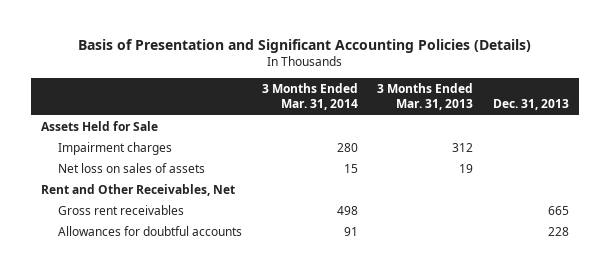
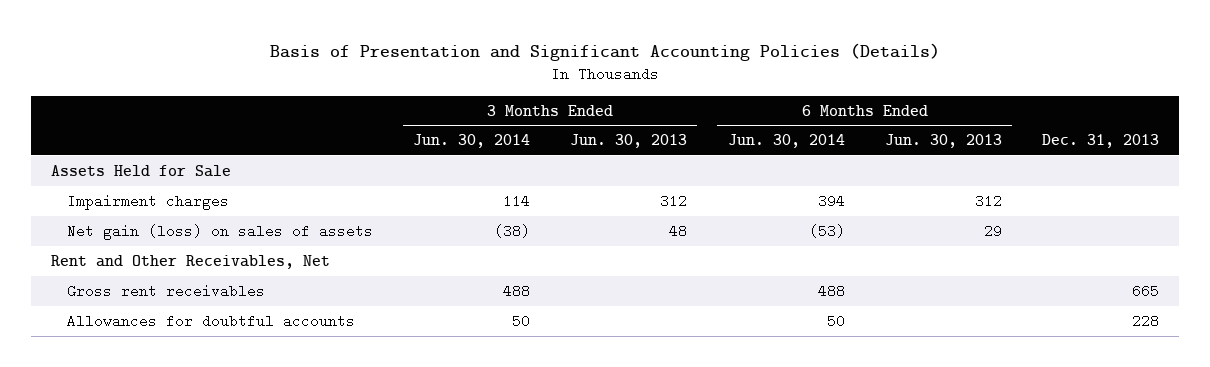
- | 3 Months Ended Mar. 31, 2014 | 3 Months Ended Mar. 31, 2013 | Dec. 31, 2013
+ | 3 Months Ended Jun. 30, 2014 | 3 Months Ended Jun. 30, 2013 | 6 Months Ended Jun. 30, 2014 | 6 Months Ended Jun. 30, 2013 | Dec. 31, 2013
- Net loss on sales of assets | 15 | 19 |
+ Net gain (loss) on sales of assets | (38) | 48 | (53) | 29 |

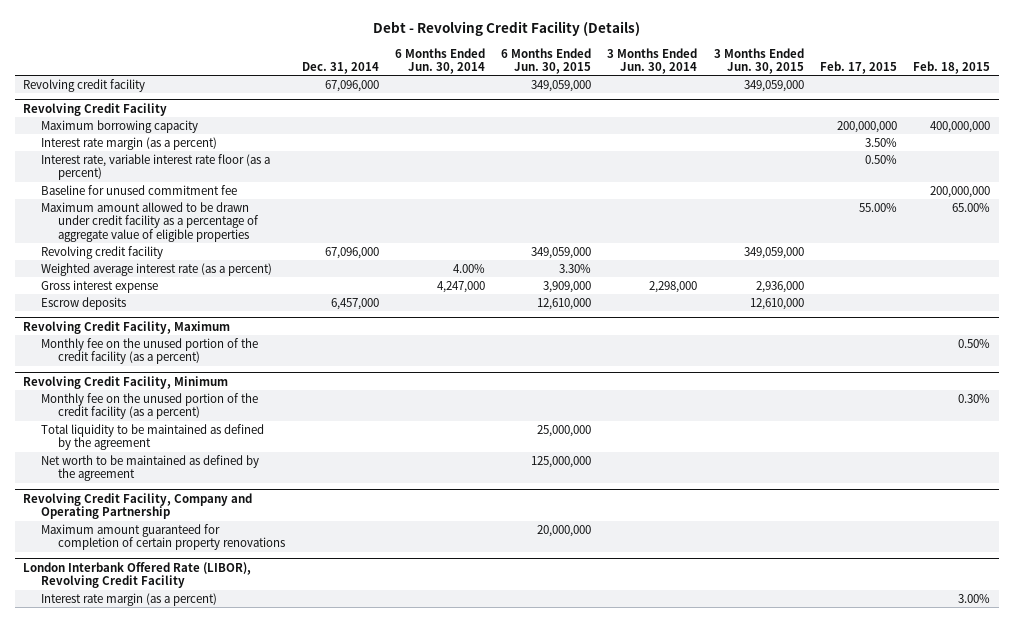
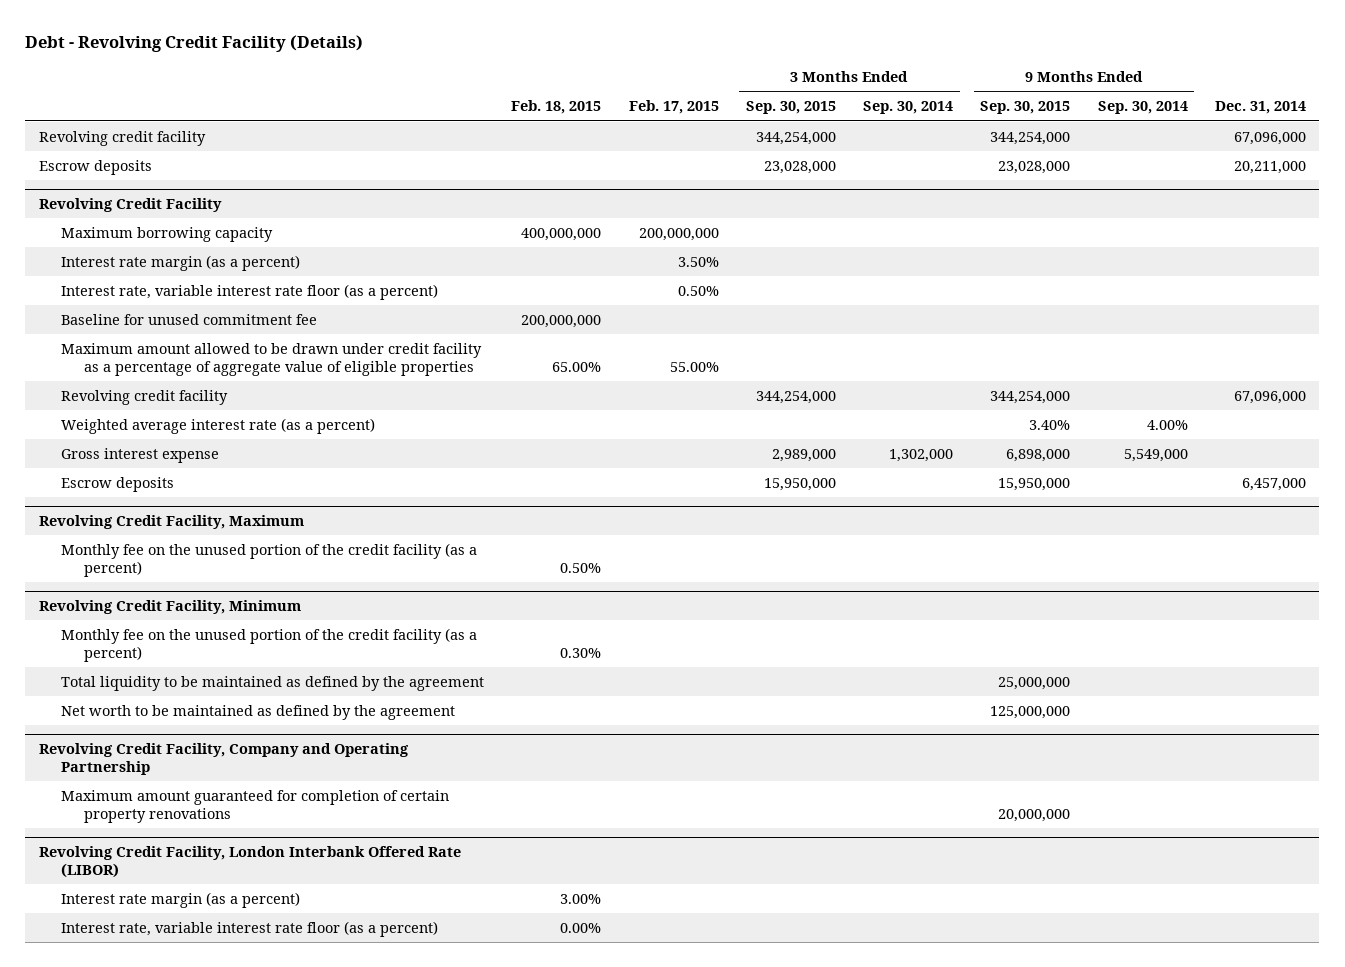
- | Dec. 31, 2014 | 6 Months Ended Jun. 30, 2014 | 6 Months Ended Jun. 30, 2015 | 3 Months Ended Jun. 30, 2014 | 3 Months Ended Jun. 30, 2015 | Feb. 17, 2015 | Feb. 18, 2015
+ | Feb. 18, 2015 | Feb. 17, 2015 | 3 Months Ended Sep. 30, 2015 | 3 Months Ended Sep. 30, 2014 | 9 Months Ended Sep. 30, 2015 | 9 Months Ended Sep. 30, 2014 | Dec. 31, 2014
+ Escrow deposits | | | 23,028,000 | | 23,028,000 | | 20,211,000
- London Interbank Offered Rate (LIBOR), Revolving Credit Facility
+ Revolving Credit Facility, London Interbank Offered Rate (LIBOR)
+ Interest rate, variable interest rate floor (as a percent) | 0.00% | | | | | |

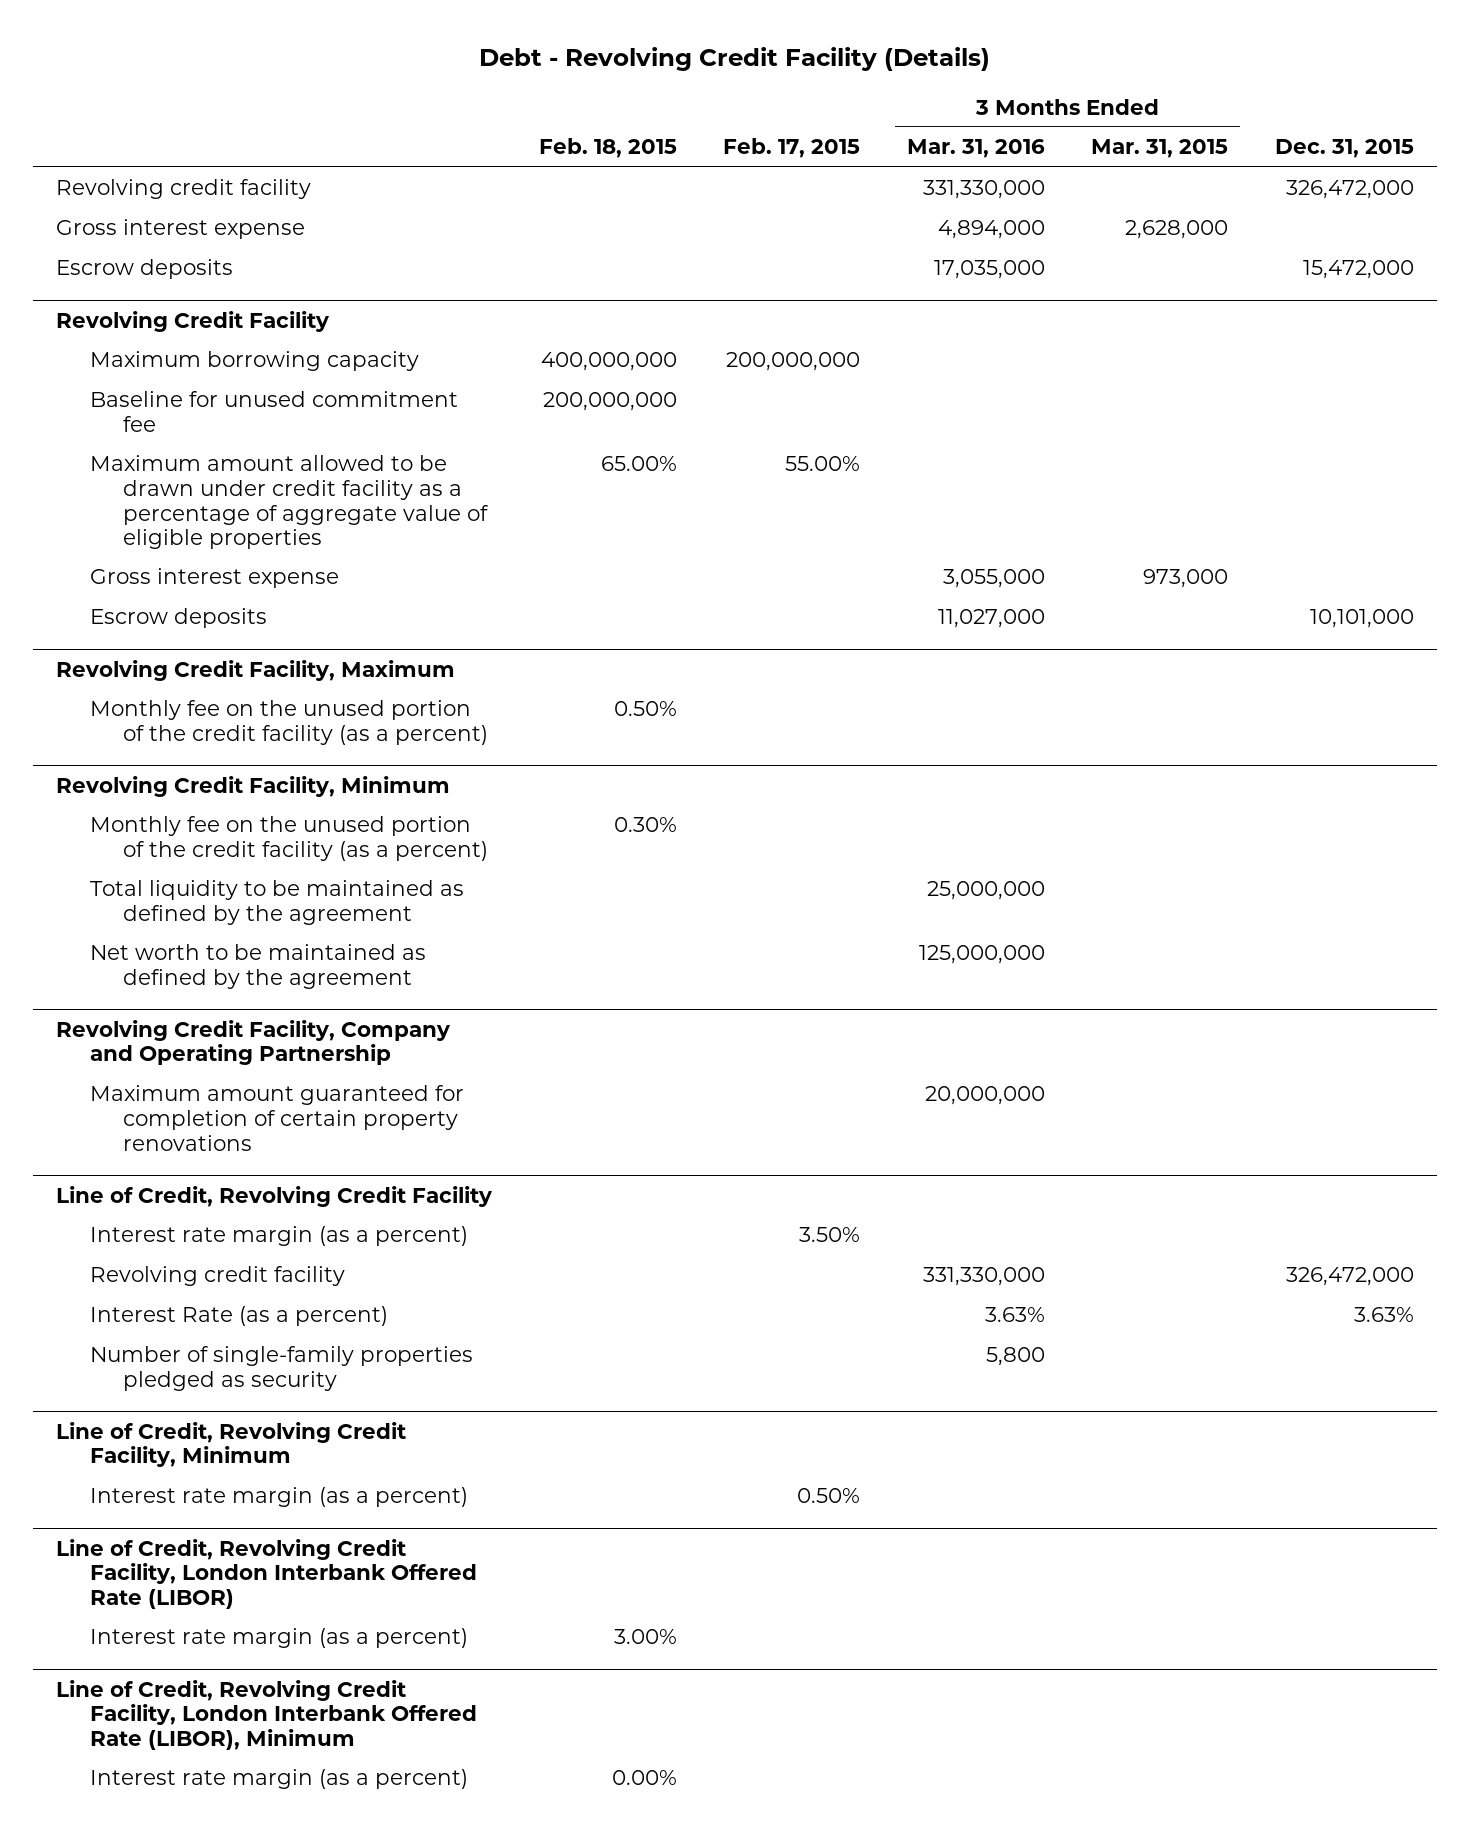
- | Feb. 18, 2015 | Feb. 17, 2015 | 3 Months Ended Sep. 30, 2015 | 3 Months Ended Sep. 30, 2014 | 9 Months Ended Sep. 30, 2015 | 9 Months Ended Sep. 30, 2014 | Dec. 31, 2014
+ | Feb. 18, 2015 | Feb. 17, 2015 | 3 Months Ended Mar. 31, 2016 | 3 Months Ended Mar. 31, 2015 | Dec. 31, 2015
+ Gross interest expense | | | 4,894,000 | 2,628,000 |
@ Revolving Credit Facility
- Interest rate margin (as a percent) | | 3.50% | | | | |
- Interest rate, variable interest rate floor (as a percent) | | 0.50% | | | | |
- Revolving credit facility | | | 344,254,000 | | 344,254,000 | | 67,096,000
- Weighted average interest rate (as a percent) | | | | | 3.40% | 4.00% |
- Revolving Credit Facility, London Interbank Offered Rate (LIBOR)
+ Line of Credit, Revolving Credit Facility
+ Interest rate margin (as a percent) | | 3.50% | | |
+ Revolving credit facility | | | 331,330,000 | | 326,472,000
+ Interest Rate (as a percent) | | | 3.63% | | 3.63%
+ Number of single-family properties pledged as security | | | 5,800 | |
+ Line of Credit, Revolving Credit Facility, Minimum
+ Interest rate margin (as a percent) | | 0.50% | | |
+ Line of Credit, Revolving Credit Facility, London Interbank Offered Rate (LIBOR)
- Interest rate, variable interest rate floor (as a percent) | 0.00% | | | | | |
+ Line of Credit, Revolving Credit Facility, London Interbank Offered Rate (LIBOR), Minimum
+ Interest rate margin (as a percent) | 0.00% | | | |

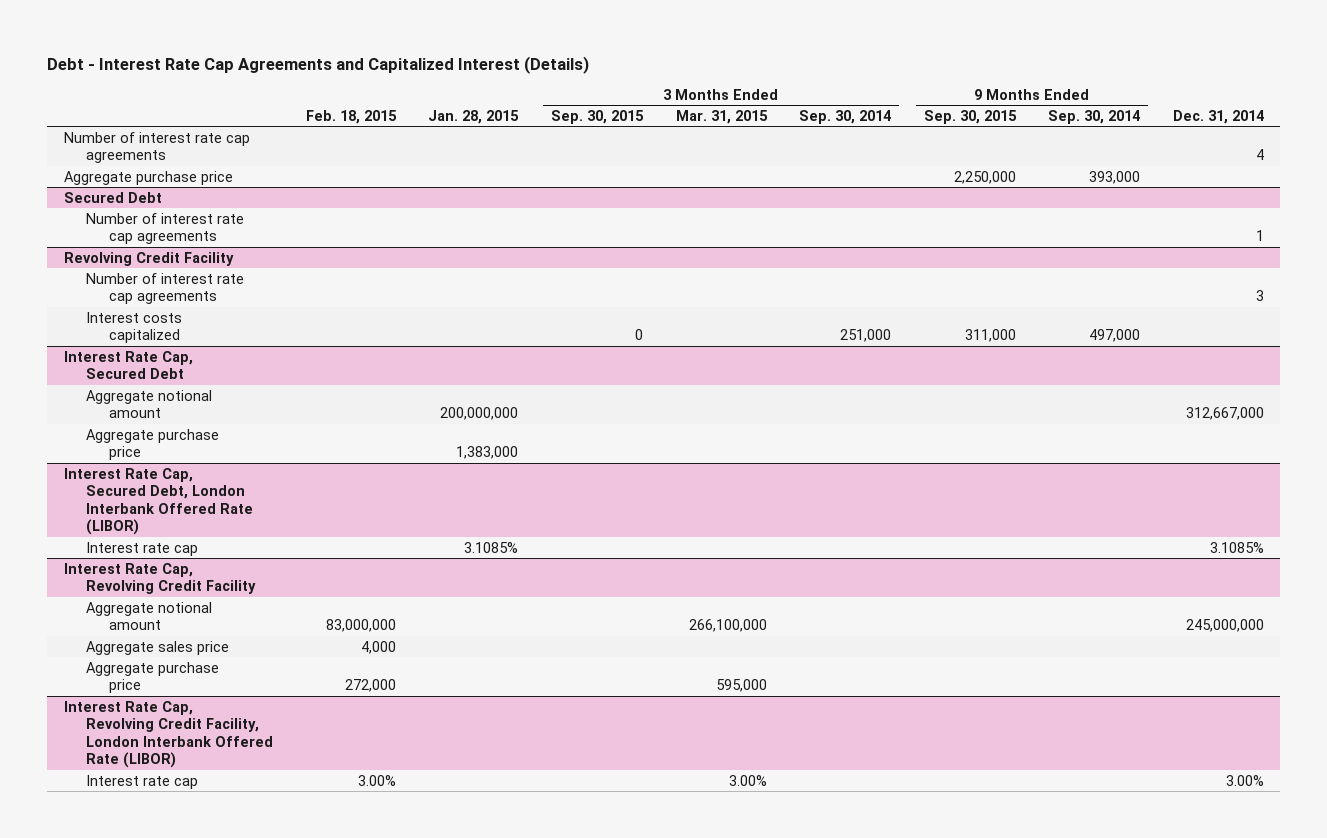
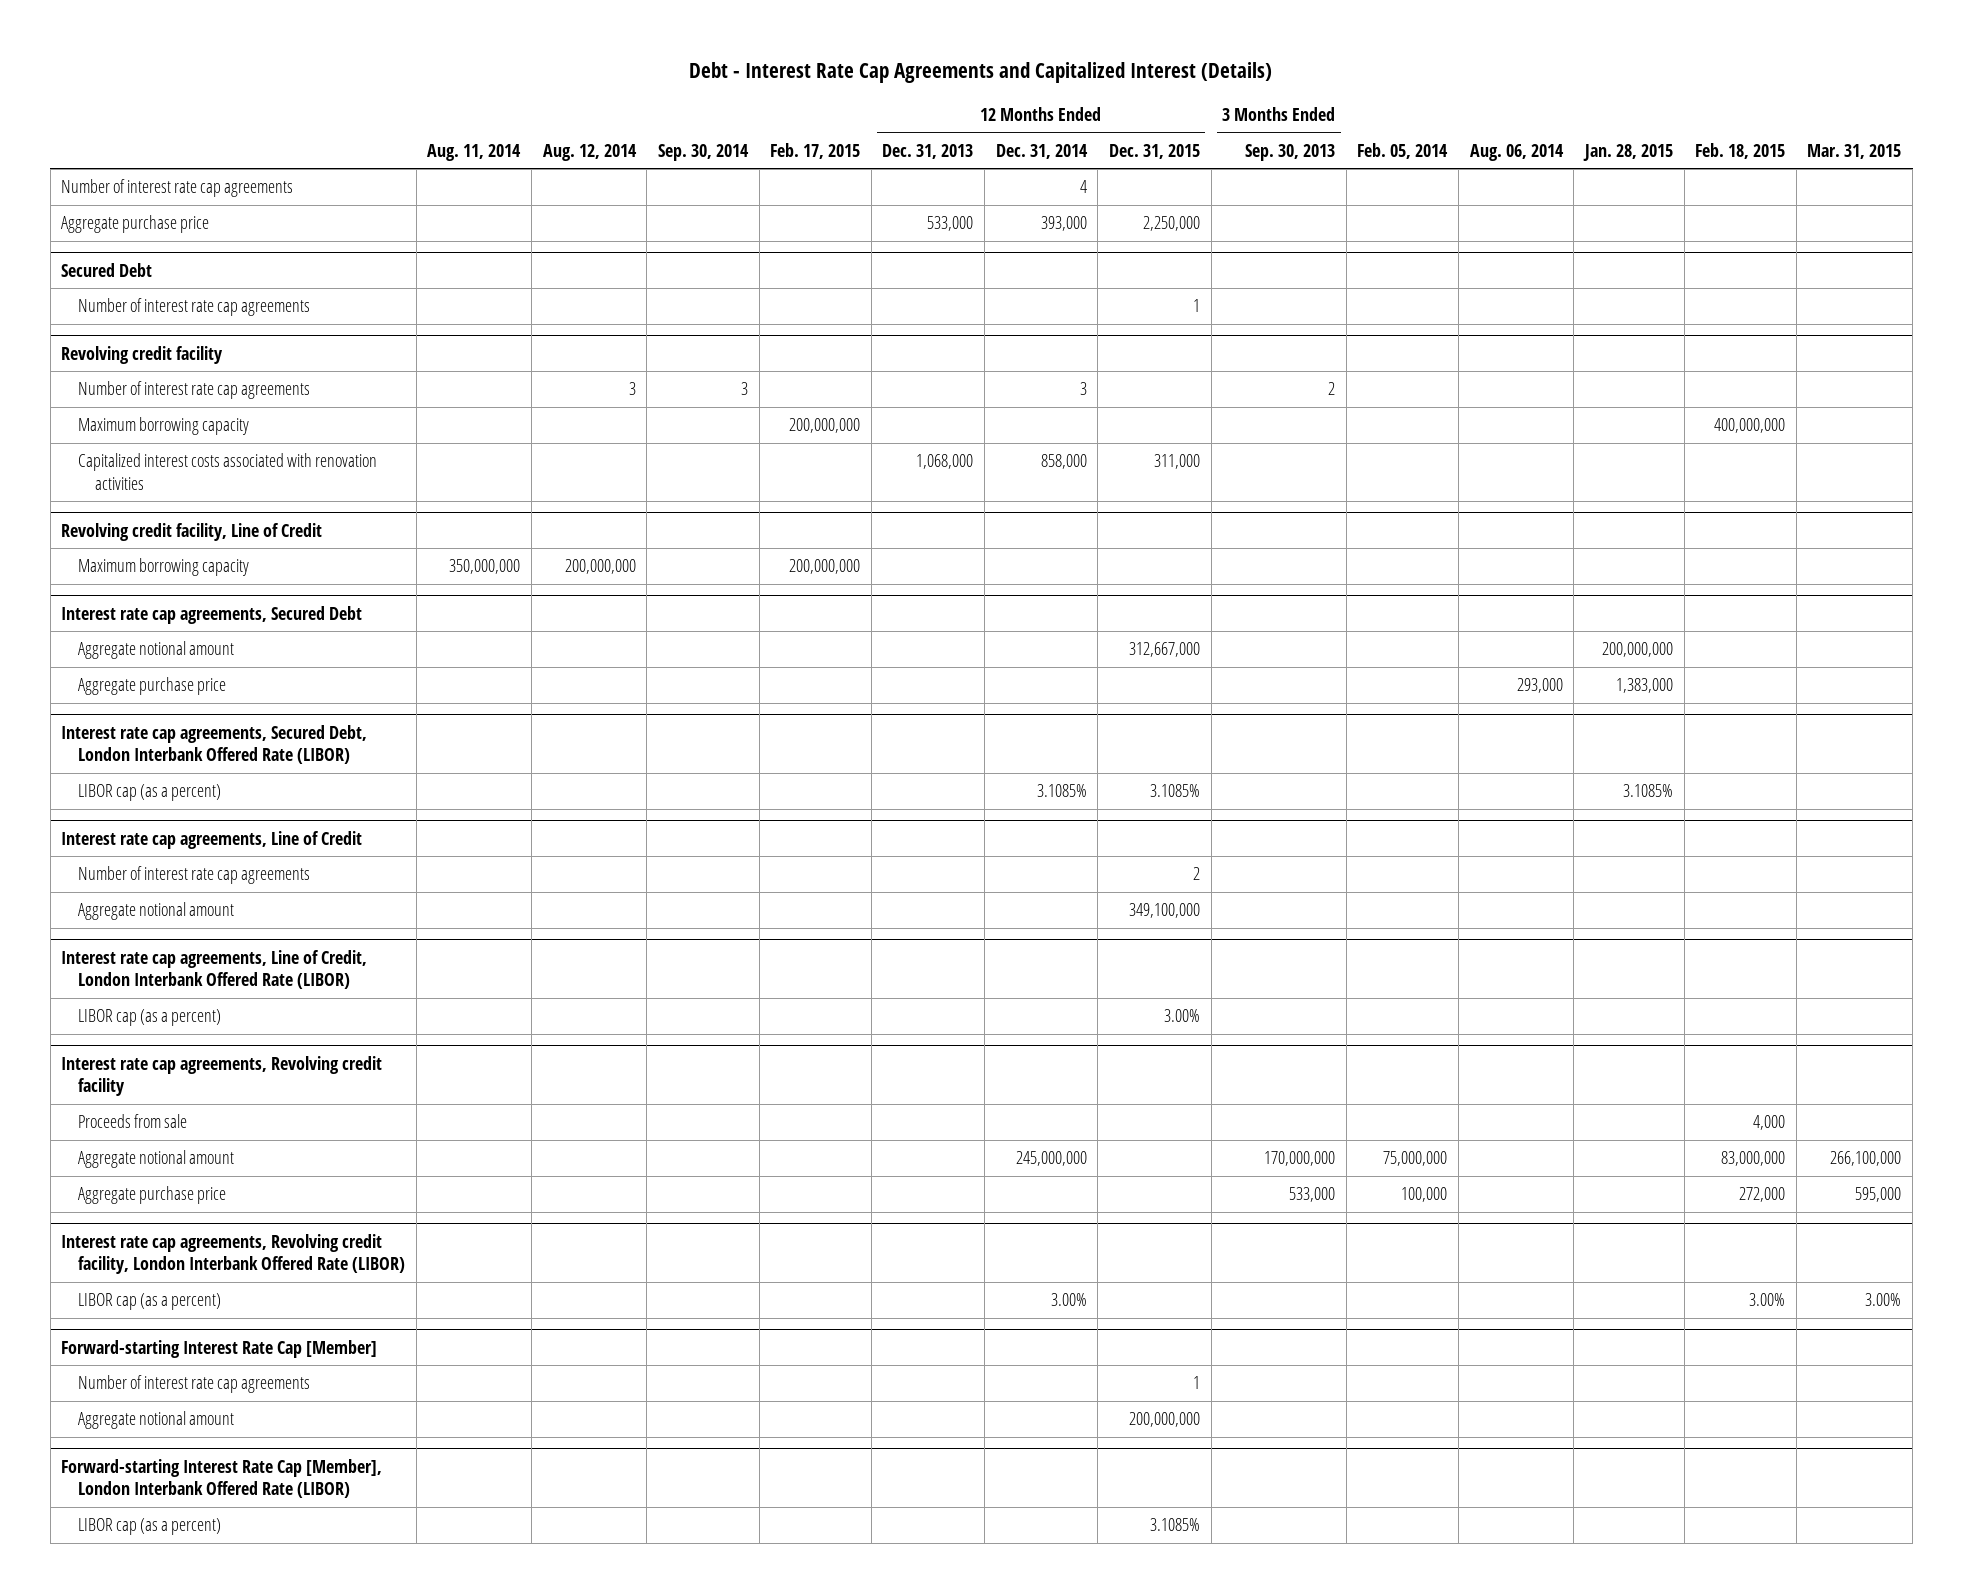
- | Feb. 18, 2015 | Jan. 28, 2015 | 3 Months Ended Sep. 30, 2015 | 3 Months Ended Mar. 31, 2015 | 3 Months Ended Sep. 30, 2014 | 9 Months Ended Sep. 30, 2015 | 9 Months Ended Sep. 30, 2014 | Dec. 31, 2014
+ | Aug. 11, 2014 | Aug. 12, 2014 | Sep. 30, 2014 | Feb. 17, 2015 | 12 Months Ended Dec. 31, 2013 | 12 Months Ended Dec. 31, 2014 | 12 Months Ended Dec. 31, 2015 | 3 Months Ended Sep. 30, 2013 | Feb. 05, 2014 | Aug. 06, 2014 | Jan. 28, 2015 | Feb. 18, 2015 | Mar. 31, 2015
- Revolving Credit Facility
+ Revolving credit facility
- Interest costs capitalized | | | 0 | | 251,000 | 311,000 | 497,000 |
- Interest Rate Cap, Secured Debt
+ Maximum borrowing capacity | | | | 200,000,000 | | | | | | | | 400,000,000 |
+ Capitalized interest costs associated with renovation activities | | | | | 1,068,000 | 858,000 | 311,000 | | | | | |
+ Revolving credit facility, Line of Credit
+ Maximum borrowing capacity | 350,000,000 | 200,000,000 | | 200,000,000 | | | | | | | | |
+ Interest rate cap agreements, Secured Debt
- Interest Rate Cap, Secured Debt, London Interbank Offered Rate (LIBOR)
- Interest rate cap | | 3.1085% | | | | | | 3.1085%
- Interest Rate Cap, Revolving Credit Facility
+ Interest rate cap agreements, Secured Debt, London Interbank Offered Rate (LIBOR)
+ LIBOR cap (as a percent) | | | | | | 3.1085% | 3.1085% | | | | 3.1085% | |
+ Interest rate cap agreements, Line of Credit
+ Number of interest rate cap agreements | | | | | | | 2 | | | | | |
+ Aggregate notional amount | | | | | | | 349,100,000 | | | | | |
+ Interest rate cap agreements, Line of Credit, London Interbank Offered Rate (LIBOR)
+ LIBOR cap (as a percent) | | | | | | | 3.00% | | | | | |
+ Interest rate cap agreements, Revolving credit facility
+ Proceeds from sale | | | | | | | | | | | | 4,000 |
- Aggregate sales price | 4,000 | | | | | | |
- Interest Rate Cap, Revolving Credit Facility, London Interbank Offered Rate (LIBOR)
- Interest rate cap | 3.00% | | | 3.00% | | | | 3.00%
+ Interest rate cap agreements, Revolving credit facility, London Interbank Offered Rate (LIBOR)
+ LIBOR cap (as a percent) | | | | | | 3.00% | | | | | | 3.00% | 3.00%
+ Forward-starting Interest Rate Cap [Member]
+ Number of interest rate cap agreements | | | | | | | 1 | | | | | |
+ Aggregate notional amount | | | | | | | 200,000,000 | | | | | |
+ Forward-starting Interest Rate Cap [Member], London Interbank Offered Rate (LIBOR)
+ LIBOR cap (as a percent) | | | | | | | 3.1085% | | | | | |

